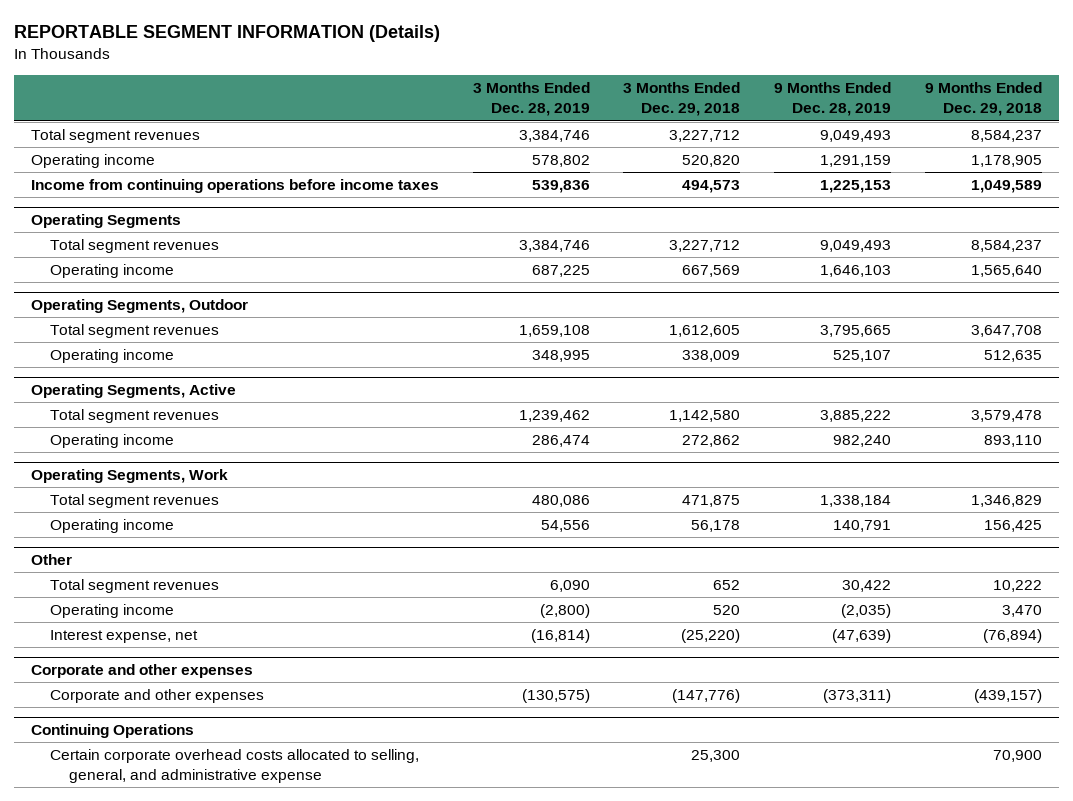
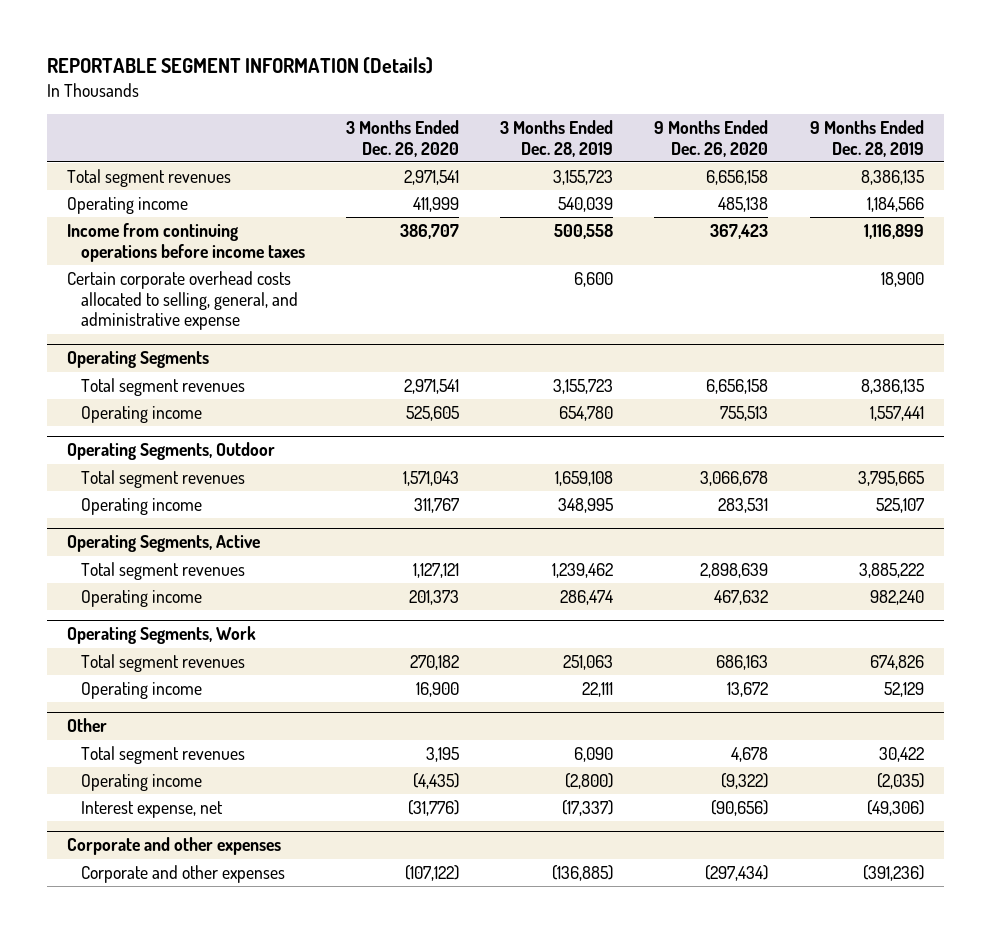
- | 3 Months Ended Dec. 28, 2019 | 3 Months Ended Dec. 29, 2018 | 9 Months Ended Dec. 28, 2019 | 9 Months Ended Dec. 29, 2018
+ | 3 Months Ended Dec. 26, 2020 | 3 Months Ended Dec. 28, 2019 | 9 Months Ended Dec. 26, 2020 | 9 Months Ended Dec. 28, 2019
- Total segment revenues | 3,384,746 | 3,227,712 | 9,049,493 | 8,584,237
- Operating income | 578,802 | 520,820 | 1,291,159 | 1,178,905
- Income from continuing operations before income taxes | 539,836 | 494,573 | 1,225,153 | 1,049,589
+ Total segment revenues | 2,971,541 | 3,155,723 | 6,656,158 | 8,386,135
+ Operating income | 411,999 | 540,039 | 485,138 | 1,184,566
+ Income from continuing operations before income taxes | 386,707 | 500,558 | 367,423 | 1,116,899
+ Certain corporate overhead costs allocated to selling, general, and administrative expense | | 6,600 | | 18,900
@ Operating Segments
- Total segment revenues | 3,384,746 | 3,227,712 | 9,049,493 | 8,584,237
- Operating income | 687,225 | 667,569 | 1,646,103 | 1,565,640
+ Total segment revenues | 2,971,541 | 3,155,723 | 6,656,158 | 8,386,135
+ Operating income | 525,605 | 654,780 | 755,513 | 1,557,441
@ Operating Segments, Work
- Total segment revenues | 480,086 | 471,875 | 1,338,184 | 1,346,829
- Operating income | 54,556 | 56,178 | 140,791 | 156,425
+ Total segment revenues | 270,182 | 251,063 | 686,163 | 674,826
+ Operating income | 16,900 | 22,111 | 13,672 | 52,129
@ Other
- Interest expense, net | (16,814) | (25,220) | (47,639) | (76,894)
+ Interest expense, net | (31,776) | (17,337) | (90,656) | (49,306)
@ Corporate and other expenses
- Corporate and other expenses | (130,575) | (147,776) | (373,311) | (439,157)
- Continuing Operations
- Certain corporate overhead costs allocated to selling, general, and administrative expense | | 25,300 | | 70,900
@ Corporate and other expenses
+ Corporate and other expenses | (107,122) | (136,885) | (297,434) | (391,236)

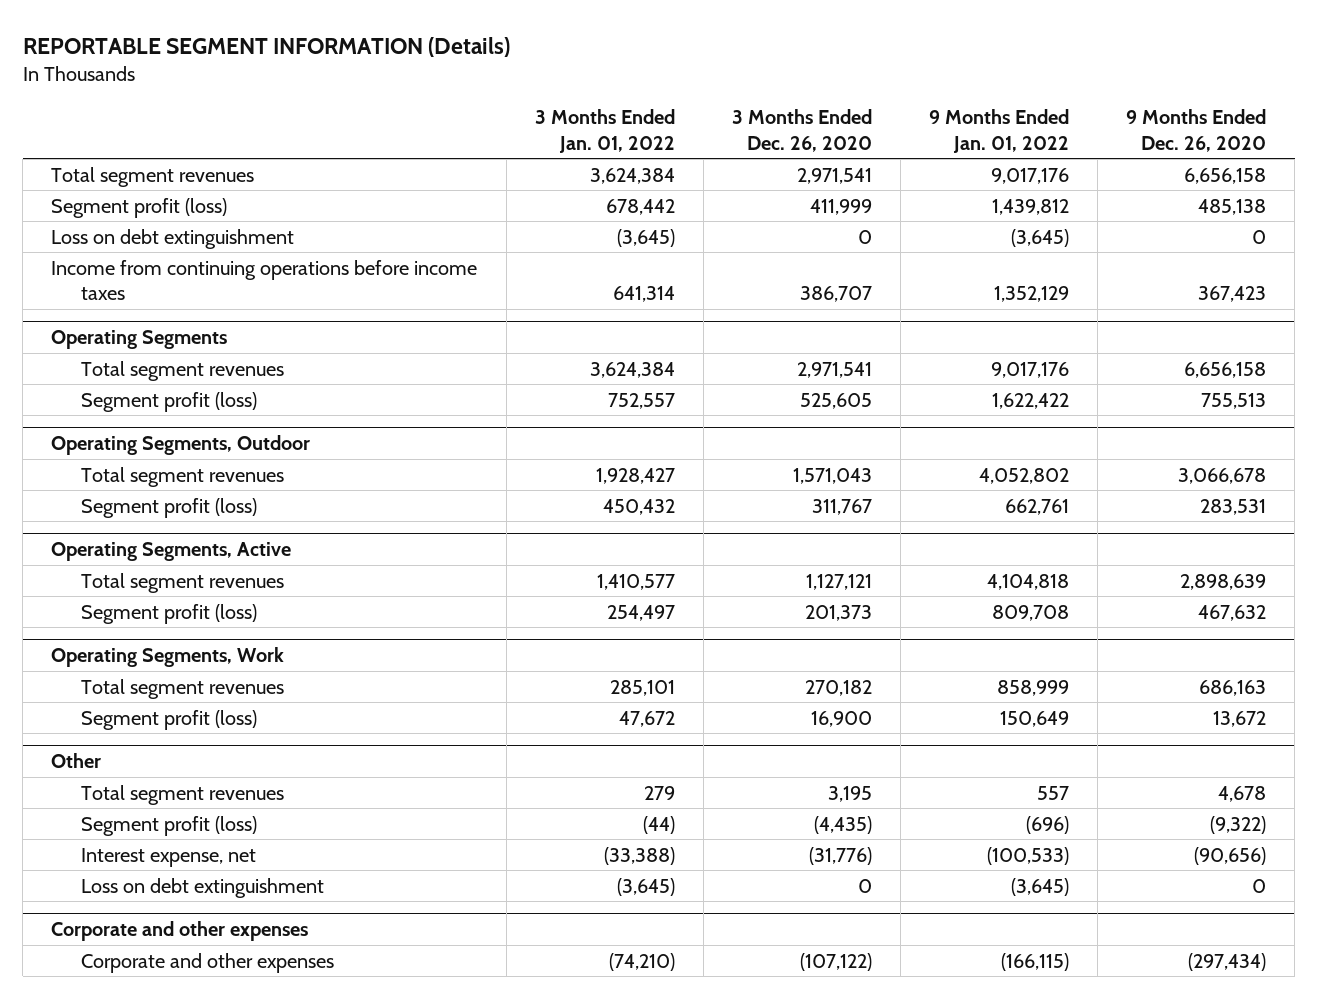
- | 3 Months Ended Dec. 26, 2020 | 3 Months Ended Dec. 28, 2019 | 9 Months Ended Dec. 26, 2020 | 9 Months Ended Dec. 28, 2019
+ | 3 Months Ended Jan. 01, 2022 | 3 Months Ended Dec. 26, 2020 | 9 Months Ended Jan. 01, 2022 | 9 Months Ended Dec. 26, 2020
- Operating income | 411,999 | 540,039 | 485,138 | 1,184,566
+ Segment profit (loss) | 678,442 | 411,999 | 1,439,812 | 485,138
+ Loss on debt extinguishment | (3,645) | 0 | (3,645) | 0
- Certain corporate overhead costs allocated to selling, general, and administrative expense | | 6,600 | | 18,900
@ Operating Segments
- Operating income | 525,605 | 654,780 | 755,513 | 1,557,441
+ Segment profit (loss) | 752,557 | 525,605 | 1,622,422 | 755,513
@ Operating Segments, Outdoor
- Operating income | 311,767 | 348,995 | 283,531 | 525,107
+ Segment profit (loss) | 450,432 | 311,767 | 662,761 | 283,531
@ Operating Segments, Active
- Operating income | 201,373 | 286,474 | 467,632 | 982,240
+ Segment profit (loss) | 254,497 | 201,373 | 809,708 | 467,632
@ Operating Segments, Work
- Operating income | 16,900 | 22,111 | 13,672 | 52,129
+ Segment profit (loss) | 47,672 | 16,900 | 150,649 | 13,672
@ Other
- Operating income | (4,435) | (2,800) | (9,322) | (2,035)
+ Segment profit (loss) | (44) | (4,435) | (696) | (9,322)
+ Loss on debt extinguishment | (3,645) | 0 | (3,645) | 0

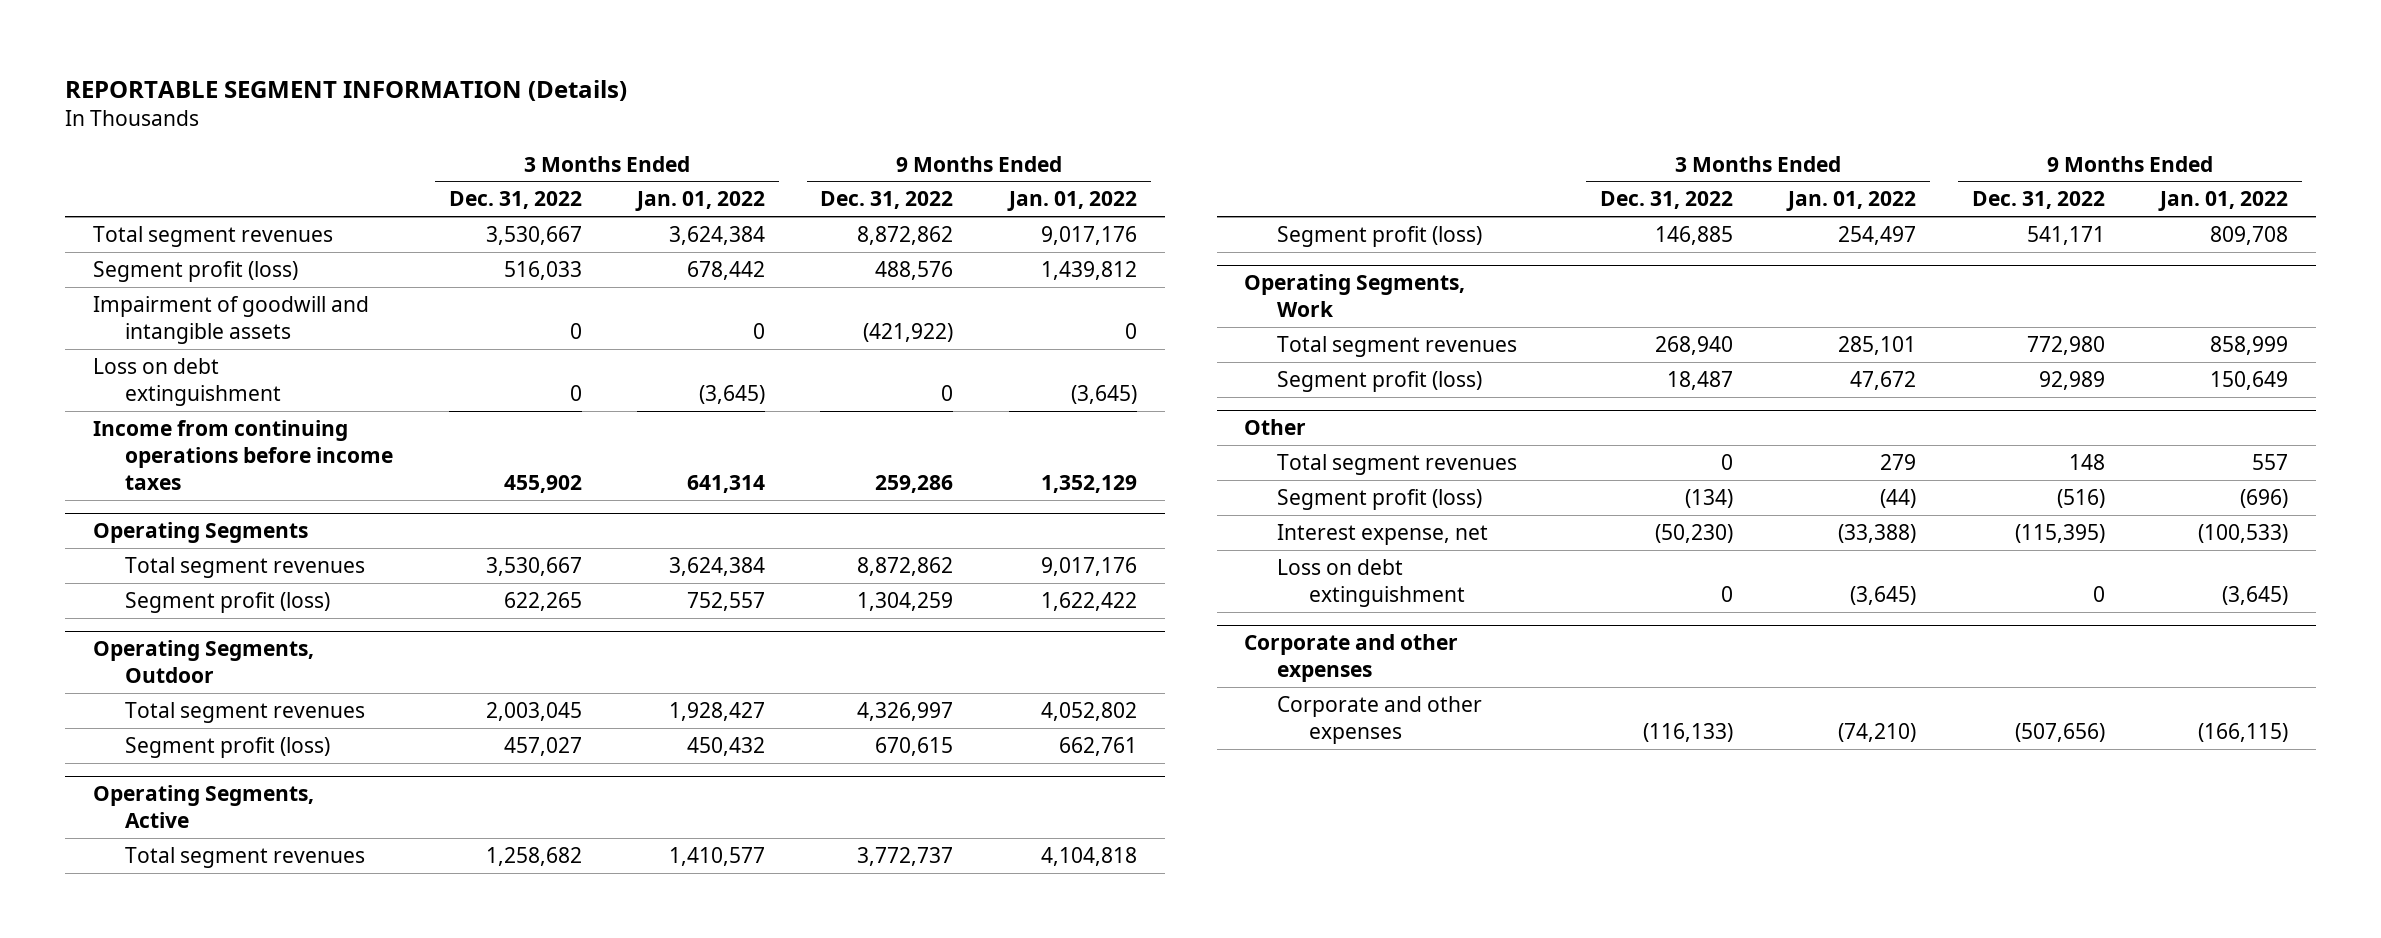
- | 3 Months Ended Jan. 01, 2022 | 3 Months Ended Dec. 26, 2020 | 9 Months Ended Jan. 01, 2022 | 9 Months Ended Dec. 26, 2020
+ | 3 Months Ended Dec. 31, 2022 | 3 Months Ended Jan. 01, 2022 | 9 Months Ended Dec. 31, 2022 | 9 Months Ended Jan. 01, 2022
+ Impairment of goodwill and intangible assets | 0 | 0 | (421,922) | 0

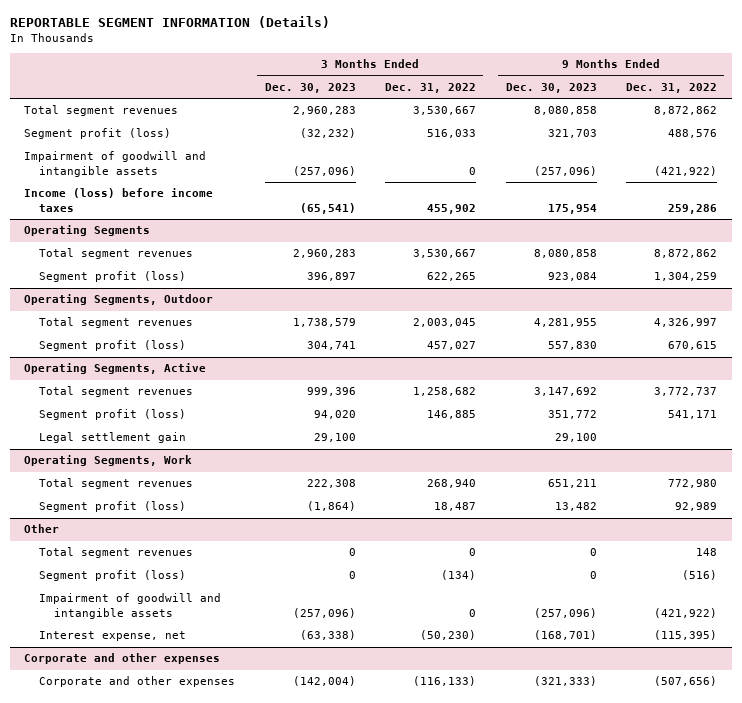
- | 3 Months Ended Dec. 31, 2022 | 3 Months Ended Jan. 01, 2022 | 9 Months Ended Dec. 31, 2022 | 9 Months Ended Jan. 01, 2022
+ | 3 Months Ended Dec. 30, 2023 | 3 Months Ended Dec. 31, 2022 | 9 Months Ended Dec. 30, 2023 | 9 Months Ended Dec. 31, 2022
- Loss on debt extinguishment | 0 | (3,645) | 0 | (3,645)
- Income from continuing operations before income taxes | 455,902 | 641,314 | 259,286 | 1,352,129
+ Income (loss) before income taxes | (65,541) | 455,902 | 175,954 | 259,286
@ Operating Segments, Active
+ Legal settlement gain | 29,100 | | 29,100 |
@ Other
+ Impairment of goodwill and intangible assets | (257,096) | 0 | (257,096) | (421,922)
- Loss on debt extinguishment | 0 | (3,645) | 0 | (3,645)

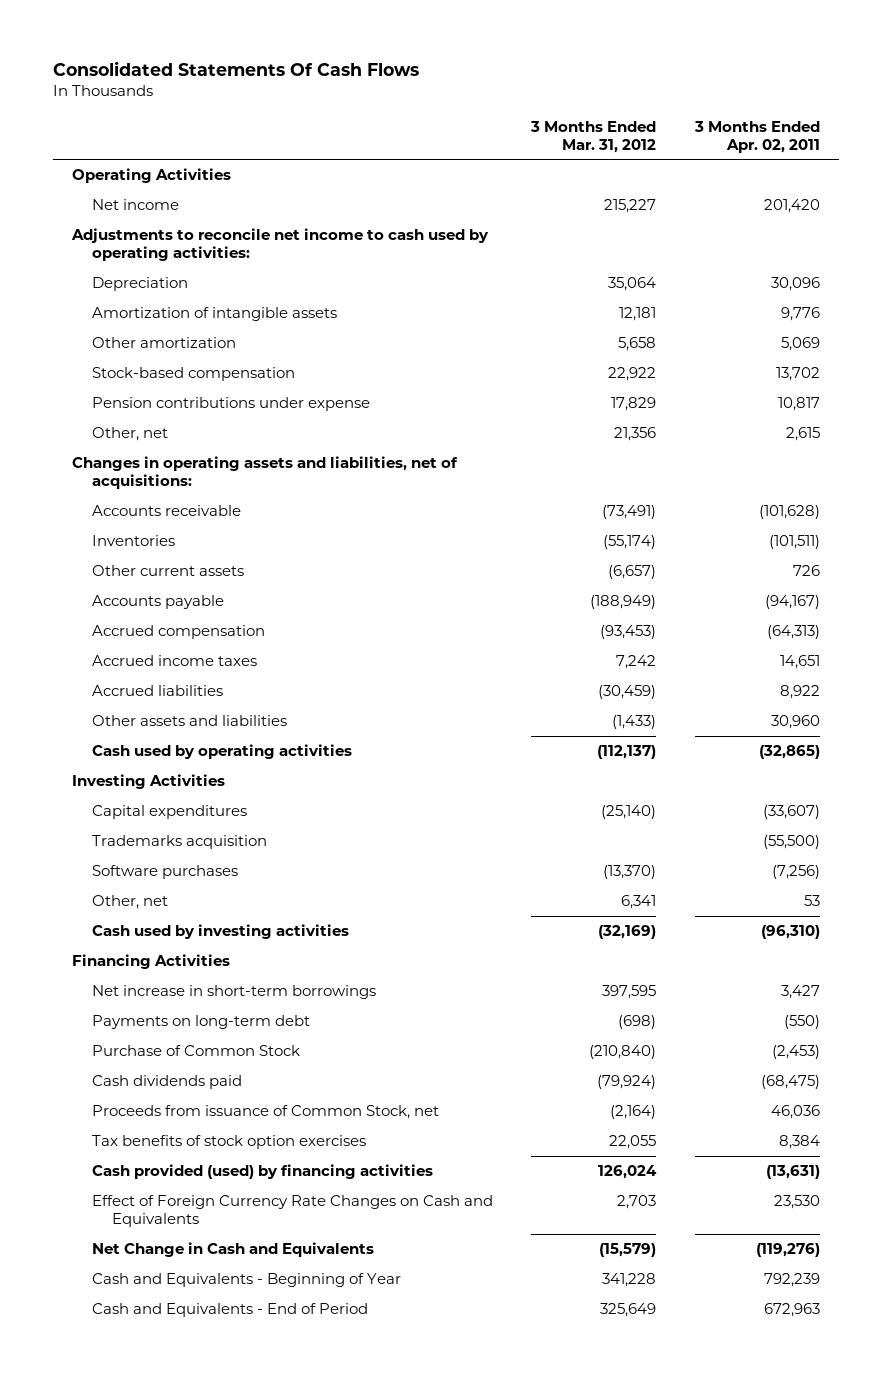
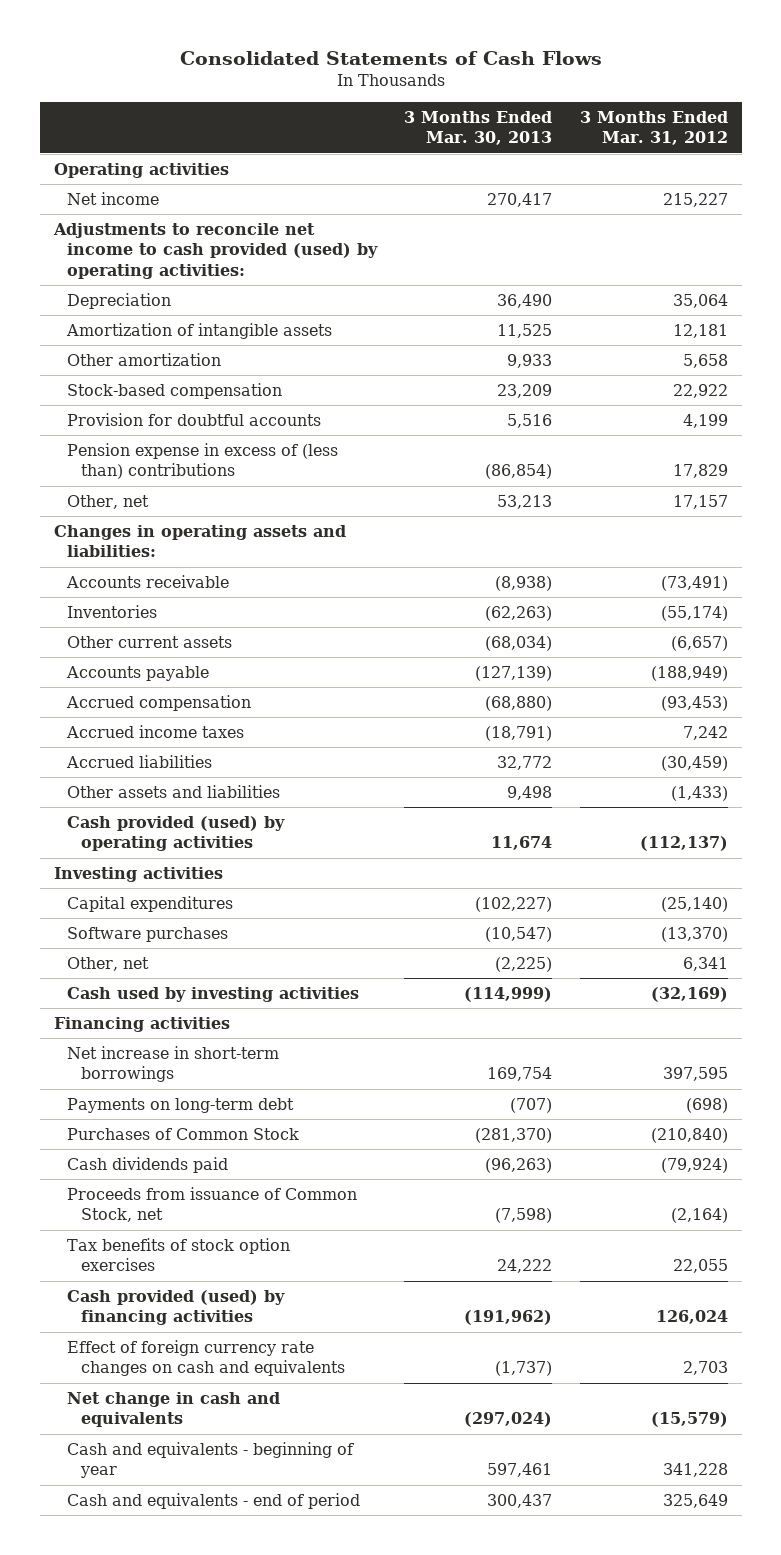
- Consolidated Statements Of Cash Flows
+ Consolidated Statements of Cash Flows
- | 3 Months Ended Mar. 31, 2012 | 3 Months Ended Apr. 02, 2011
+ | 3 Months Ended Mar. 30, 2013 | 3 Months Ended Mar. 31, 2012
- Operating Activities
+ Operating activities
- Adjustments to reconcile net income to cash used by operating activities:
+ Adjustments to reconcile net income to cash provided (used) by operating activities:
- Pension contributions under expense | 17,829 | 10,817
- Other, net | 21,356 | 2,615
- Changes in operating assets and liabilities, net of acquisitions:
+ Provision for doubtful accounts | 5,516 | 4,199
+ Pension expense in excess of (less than) contributions | (86,854) | 17,829
+ Other, net | 53,213 | 17,157
+ Changes in operating assets and liabilities:
- Cash used by operating activities | (112,137) | (32,865)
- Investing Activities
+ Cash provided (used) by operating activities | 11,674 | (112,137)
+ Investing activities
- Trademarks acquisition | | (55,500)
- Financing Activities
+ Financing activities
- Purchase of Common Stock | (210,840) | (2,453)
+ Purchases of Common Stock | (281,370) | (210,840)
- Effect of Foreign Currency Rate Changes on Cash and Equivalents | 2,703 | 23,530
- Net Change in Cash and Equivalents | (15,579) | (119,276)
- Cash and Equivalents - Beginning of Year | 341,228 | 792,239
- Cash and Equivalents - End of Period | 325,649 | 672,963
+ Effect of foreign currency rate changes on cash and equivalents | (1,737) | 2,703
+ Net change in cash and equivalents | (297,024) | (15,579)
+ Cash and equivalents - beginning of year | 597,461 | 341,228
+ Cash and equivalents - end of period | 300,437 | 325,649

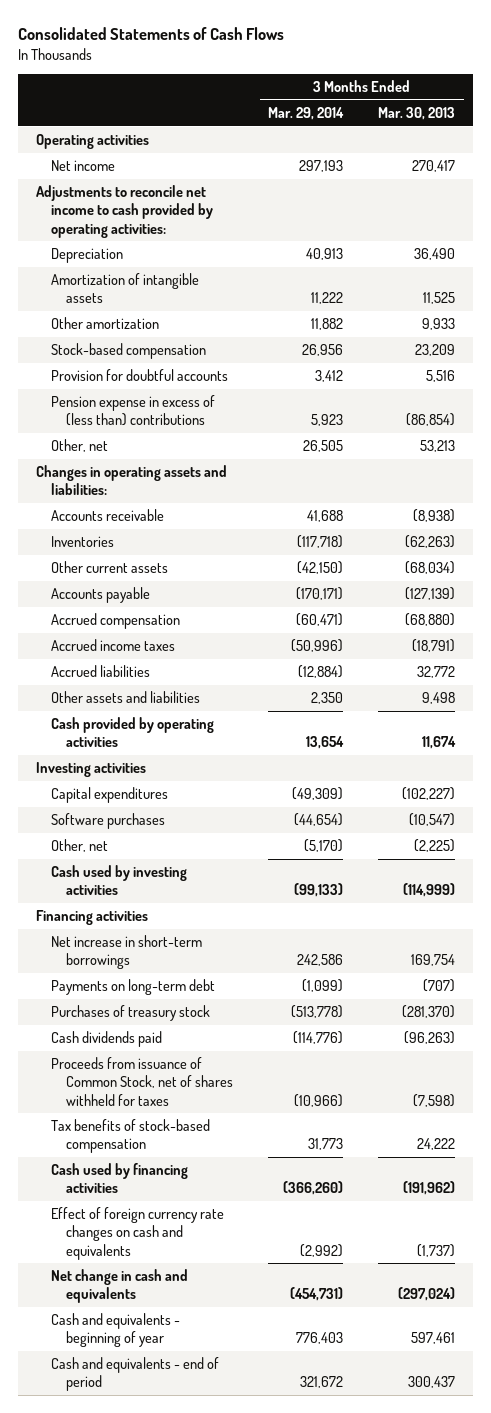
- | 3 Months Ended Mar. 30, 2013 | 3 Months Ended Mar. 31, 2012
+ | 3 Months Ended Mar. 29, 2014 | 3 Months Ended Mar. 30, 2013
- Adjustments to reconcile net income to cash provided (used) by operating activities:
+ Adjustments to reconcile net income to cash provided by operating activities:
- Cash provided (used) by operating activities | 11,674 | (112,137)
+ Cash provided by operating activities | 13,654 | 11,674
- Purchases of Common Stock | (281,370) | (210,840)
+ Purchases of treasury stock | (513,778) | (281,370)
- Proceeds from issuance of Common Stock, net | (7,598) | (2,164)
- Tax benefits of stock option exercises | 24,222 | 22,055
- Cash provided (used) by financing activities | (191,962) | 126,024
+ Proceeds from issuance of Common Stock, net of shares withheld for taxes | (10,966) | (7,598)
+ Tax benefits of stock-based compensation | 31,773 | 24,222
+ Cash used by financing activities | (366,260) | (191,962)

